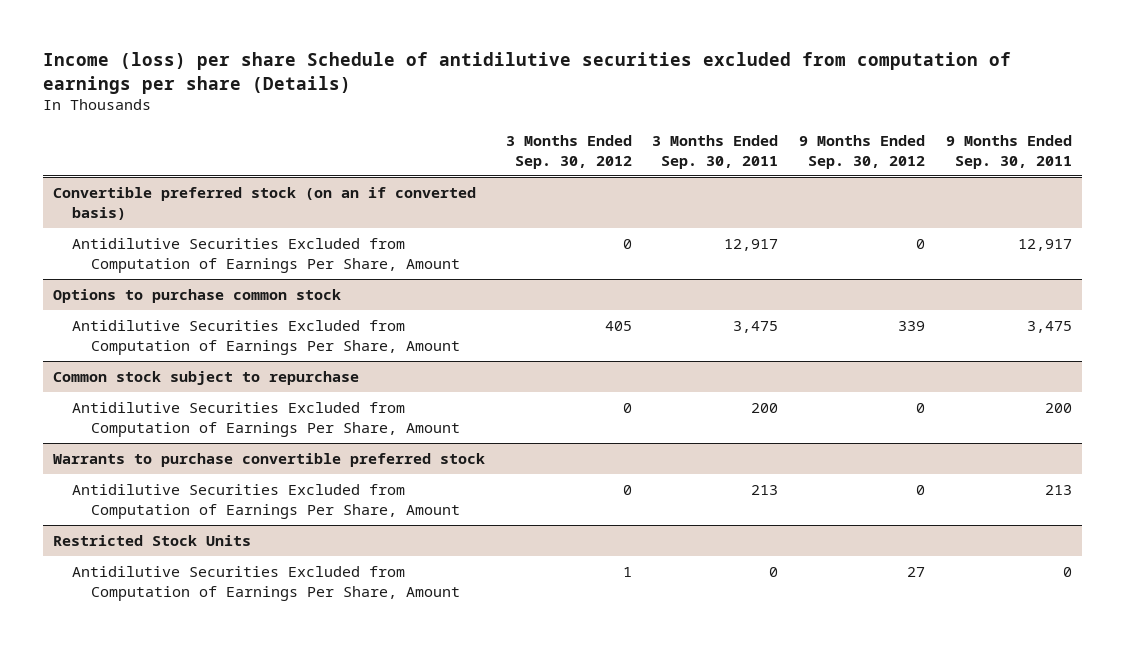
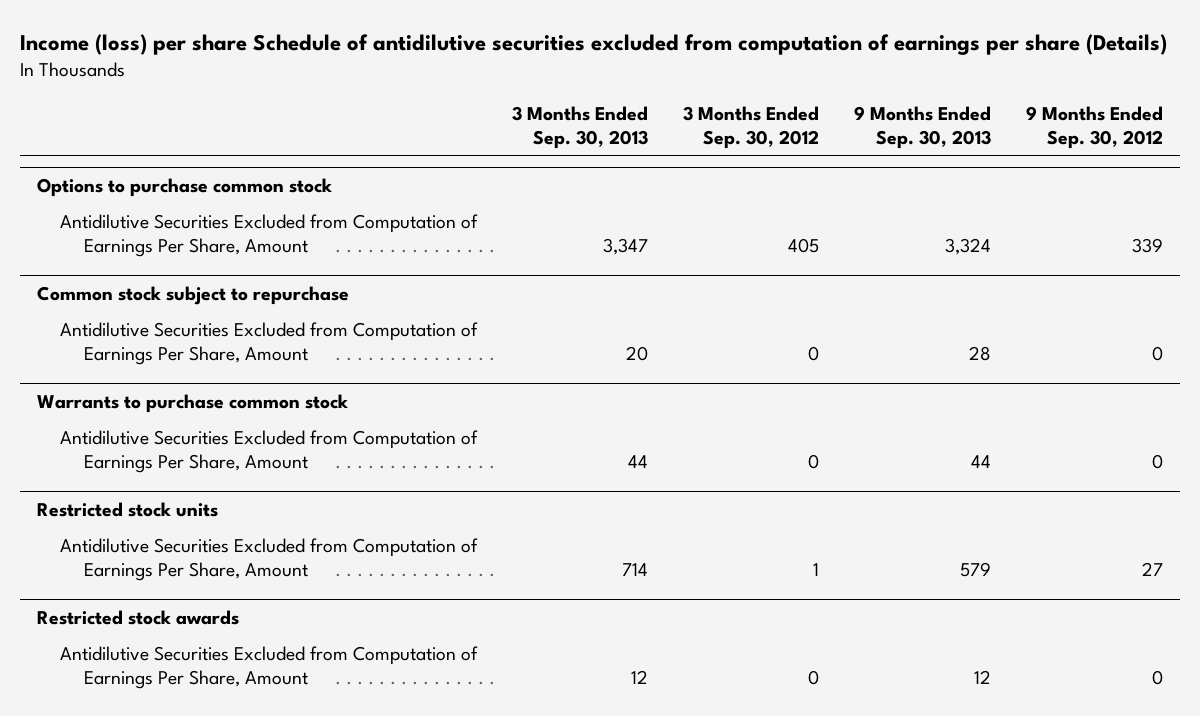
- | 3 Months Ended Sep. 30, 2012 | 3 Months Ended Sep. 30, 2011 | 9 Months Ended Sep. 30, 2012 | 9 Months Ended Sep. 30, 2011
+ | 3 Months Ended Sep. 30, 2013 | 3 Months Ended Sep. 30, 2012 | 9 Months Ended Sep. 30, 2013 | 9 Months Ended Sep. 30, 2012
- Convertible preferred stock (on an if converted basis)
- Antidilutive Securities Excluded from Computation of Earnings Per Share, Amount | 0 | 12,917 | 0 | 12,917
- Warrants to purchase convertible preferred stock
+ Warrants to purchase common stock
- Restricted Stock Units
+ Restricted stock units
+ Restricted stock awards
+ Antidilutive Securities Excluded from Computation of Earnings Per Share, Amount | 12 | 0 | 12 | 0

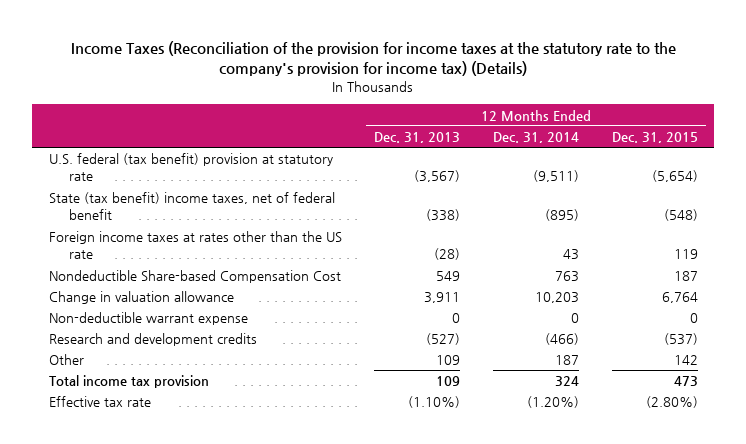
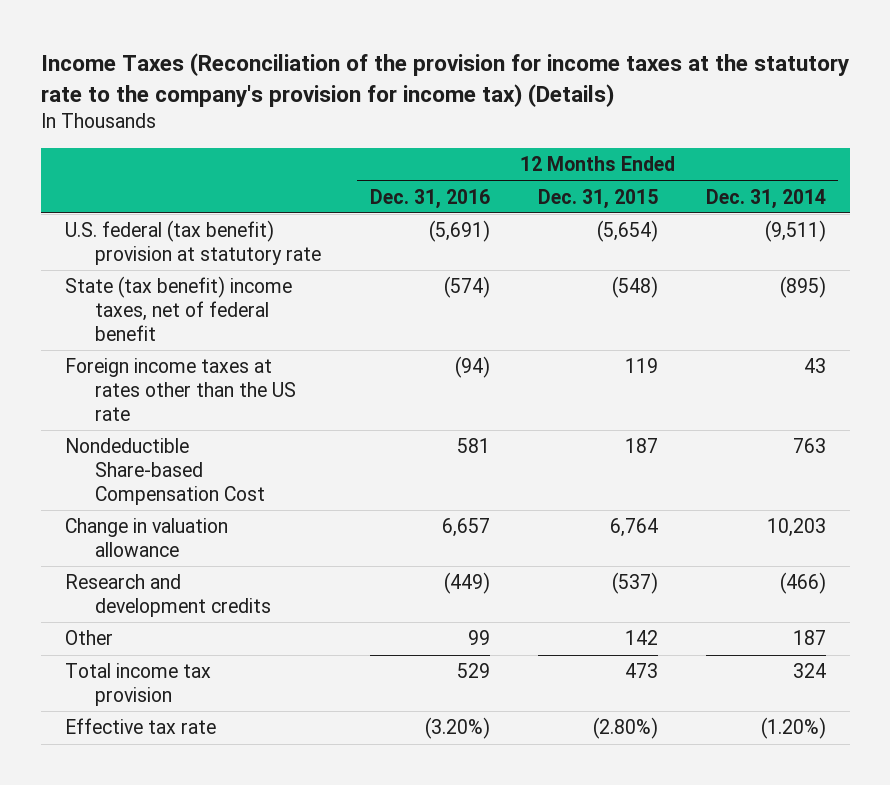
- | 12 Months Ended Dec. 31, 2013 | 12 Months Ended Dec. 31, 2014 | 12 Months Ended Dec. 31, 2015
+ | 12 Months Ended Dec. 31, 2016 | 12 Months Ended Dec. 31, 2015 | 12 Months Ended Dec. 31, 2014
- Non-deductible warrant expense | 0 | 0 | 0

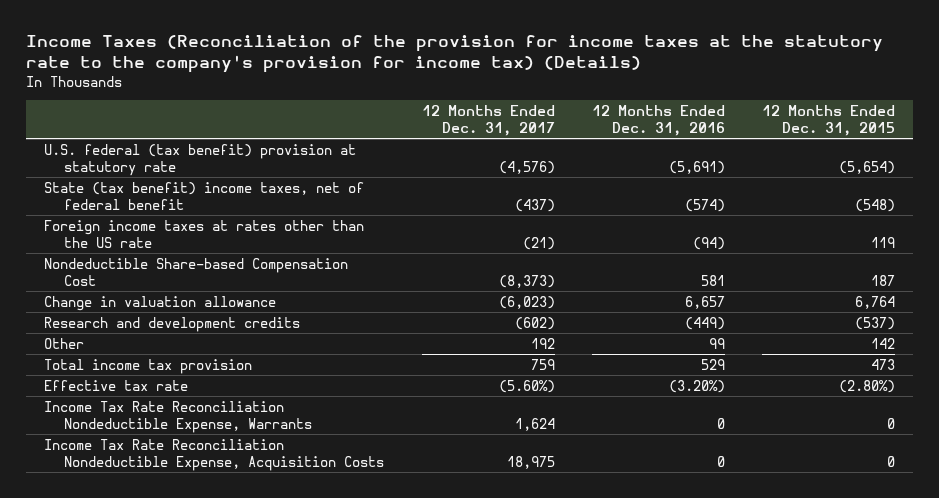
- | 12 Months Ended Dec. 31, 2016 | 12 Months Ended Dec. 31, 2015 | 12 Months Ended Dec. 31, 2014
+ | 12 Months Ended Dec. 31, 2017 | 12 Months Ended Dec. 31, 2016 | 12 Months Ended Dec. 31, 2015
+ Income Tax Rate Reconciliation Nondeductible Expense, Warrants | 1,624 | 0 | 0
+ Income Tax Rate Reconciliation Nondeductible Expense, Acquisition Costs | 18,975 | 0 | 0

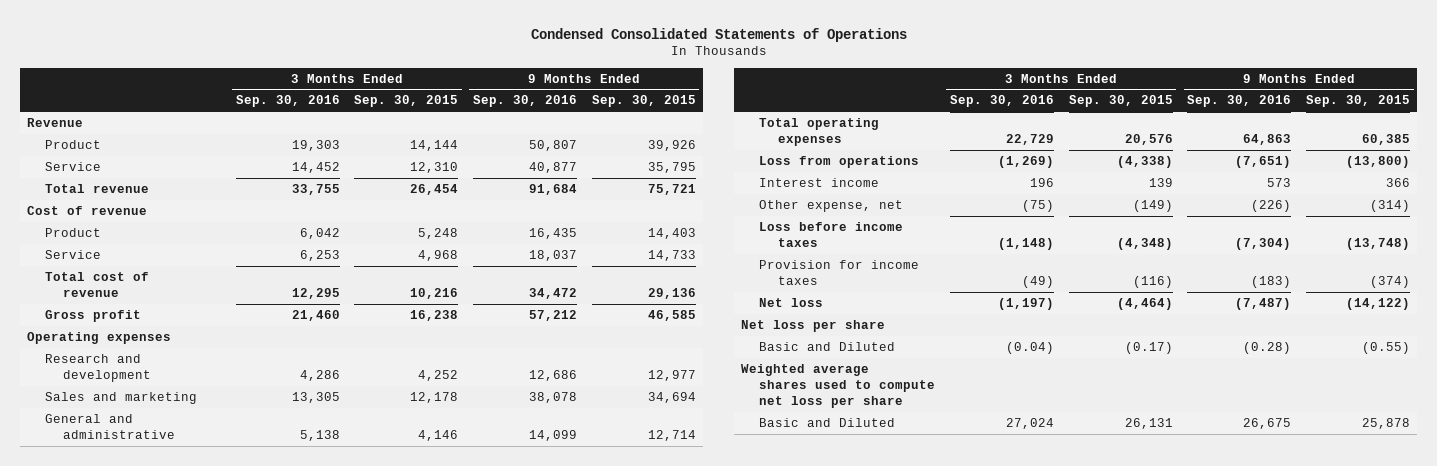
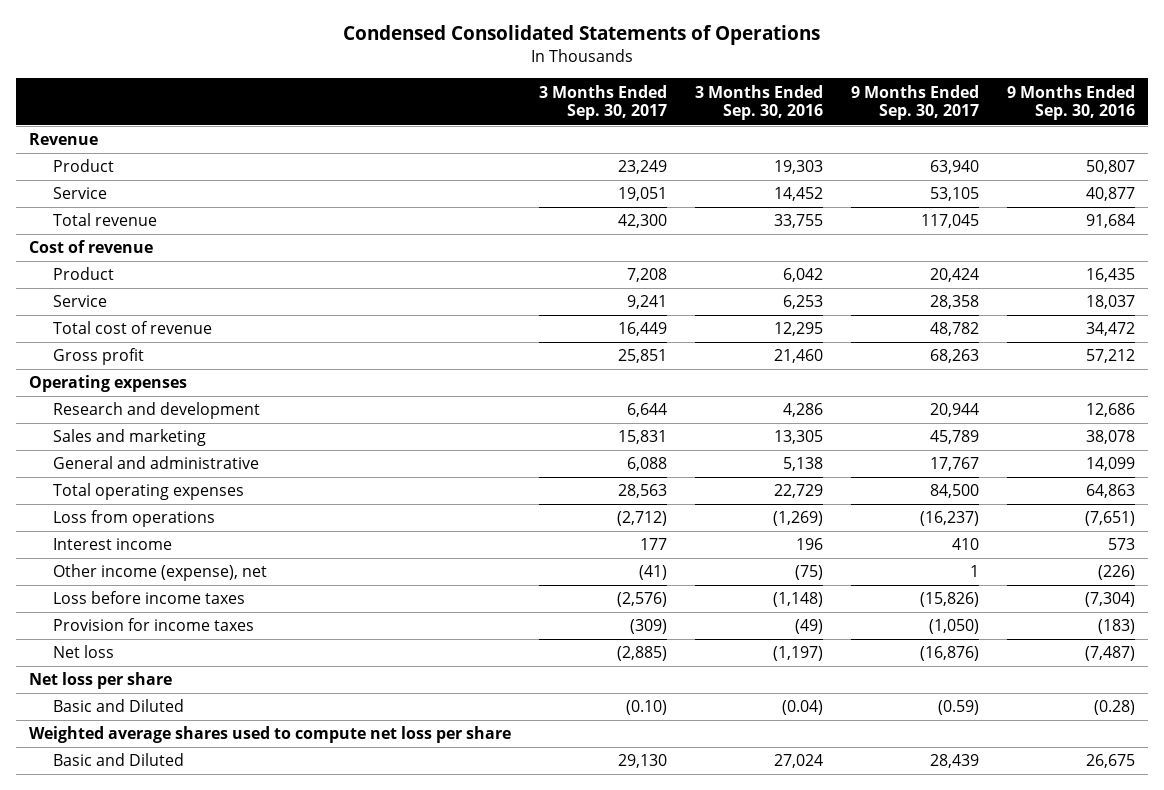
- | 3 Months Ended Sep. 30, 2016 | 3 Months Ended Sep. 30, 2015 | 9 Months Ended Sep. 30, 2016 | 9 Months Ended Sep. 30, 2015
+ | 3 Months Ended Sep. 30, 2017 | 3 Months Ended Sep. 30, 2016 | 9 Months Ended Sep. 30, 2017 | 9 Months Ended Sep. 30, 2016
- Other expense, net | (75) | (149) | (226) | (314)
+ Other income (expense), net | (41) | (75) | 1 | (226)

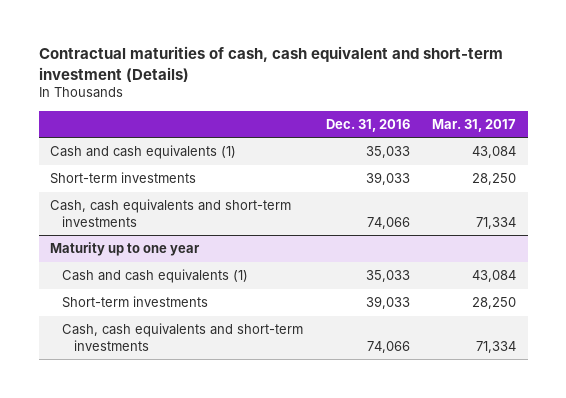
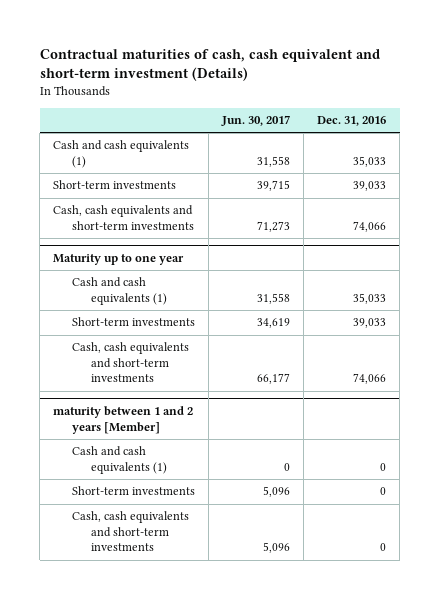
- | Dec. 31, 2016 | Mar. 31, 2017
+ | Jun. 30, 2017 | Dec. 31, 2016
+ maturity between 1 and 2 years [Member]
+ Cash and cash equivalents (1) | 0 | 0
+ Short-term investments | 5,096 | 0
+ Cash, cash equivalents and short-term investments | 5,096 | 0

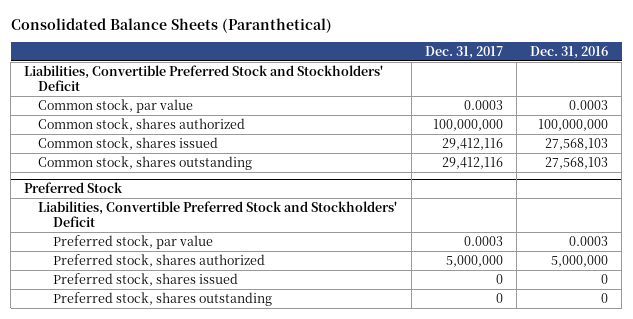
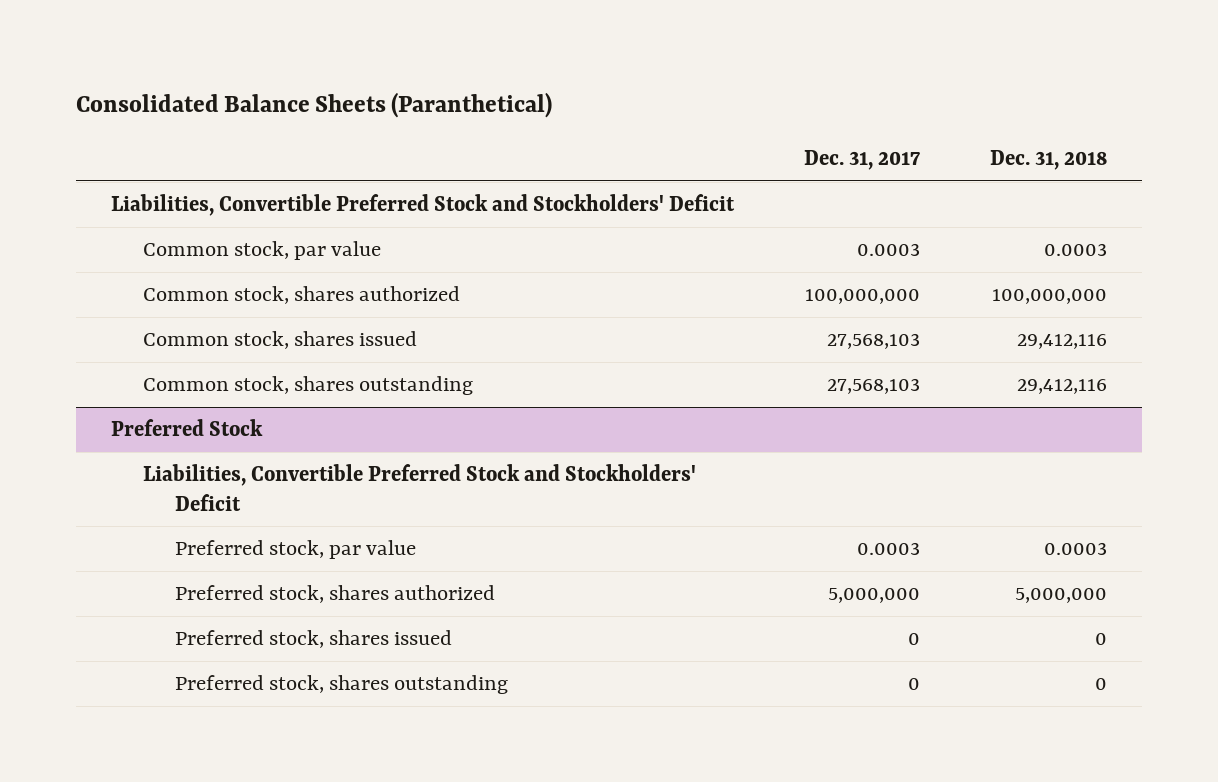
- | Dec. 31, 2017 | Dec. 31, 2016
+ | Dec. 31, 2017 | Dec. 31, 2018
- Common stock, shares issued | 29,412,116 | 27,568,103
- Common stock, shares outstanding | 29,412,116 | 27,568,103
+ Common stock, shares issued | 27,568,103 | 29,412,116
+ Common stock, shares outstanding | 27,568,103 | 29,412,116

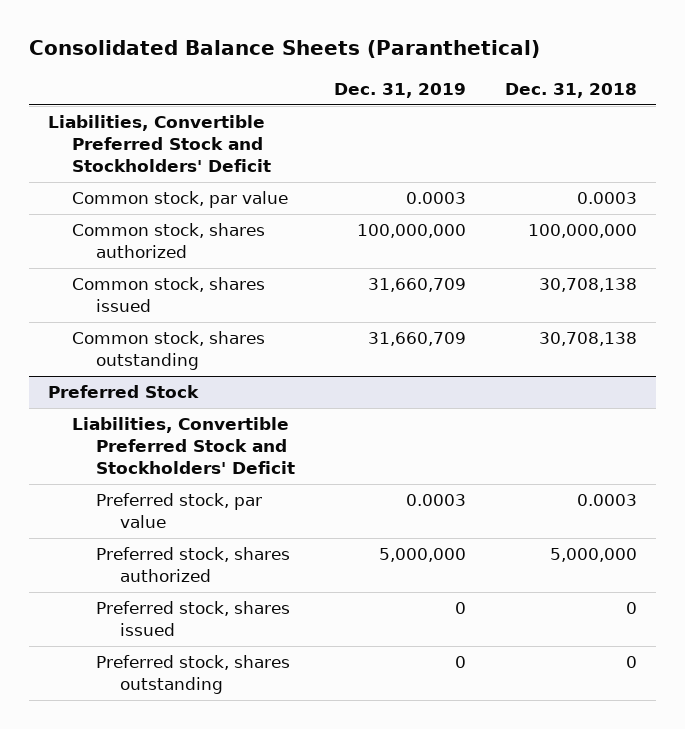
- | Dec. 31, 2017 | Dec. 31, 2018
+ | Dec. 31, 2019 | Dec. 31, 2018
- Common stock, shares issued | 27,568,103 | 29,412,116
- Common stock, shares outstanding | 27,568,103 | 29,412,116
+ Common stock, shares issued | 31,660,709 | 30,708,138
+ Common stock, shares outstanding | 31,660,709 | 30,708,138

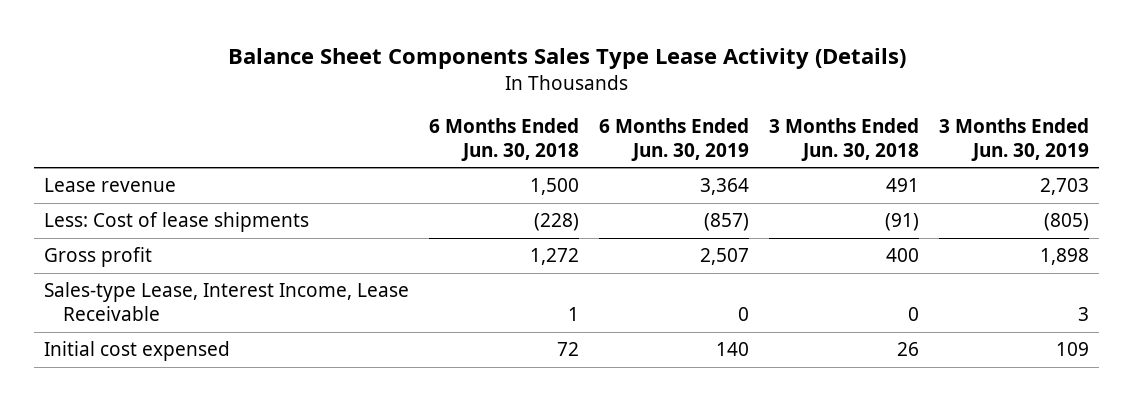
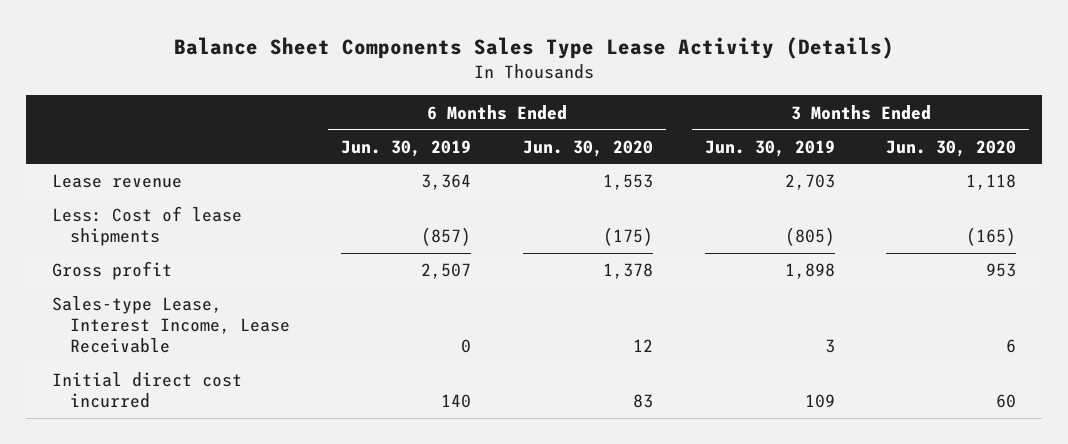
- | 6 Months Ended Jun. 30, 2018 | 6 Months Ended Jun. 30, 2019 | 3 Months Ended Jun. 30, 2018 | 3 Months Ended Jun. 30, 2019
+ | 6 Months Ended Jun. 30, 2019 | 6 Months Ended Jun. 30, 2020 | 3 Months Ended Jun. 30, 2019 | 3 Months Ended Jun. 30, 2020
- Initial cost expensed | 72 | 140 | 26 | 109
+ Initial direct cost incurred | 140 | 83 | 109 | 60

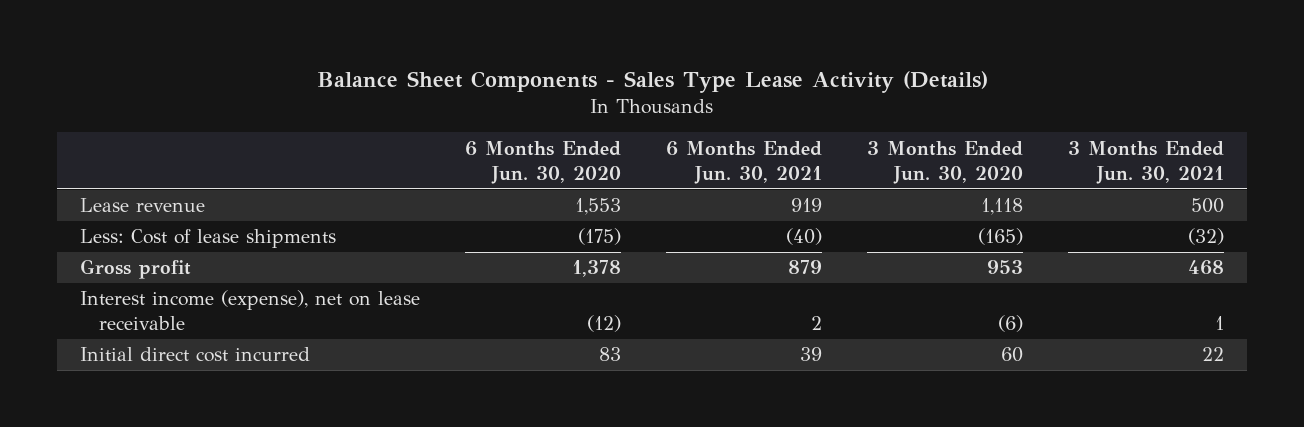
- Balance Sheet Components Sales Type Lease Activity (Details)
+ Balance Sheet Components - Sales Type Lease Activity (Details)
- | 6 Months Ended Jun. 30, 2019 | 6 Months Ended Jun. 30, 2020 | 3 Months Ended Jun. 30, 2019 | 3 Months Ended Jun. 30, 2020
+ | 6 Months Ended Jun. 30, 2020 | 6 Months Ended Jun. 30, 2021 | 3 Months Ended Jun. 30, 2020 | 3 Months Ended Jun. 30, 2021
- Sales-type Lease, Interest Income, Lease Receivable | 0 | 12 | 3 | 6
+ Interest income (expense), net on lease receivable | (12) | 2 | (6) | 1

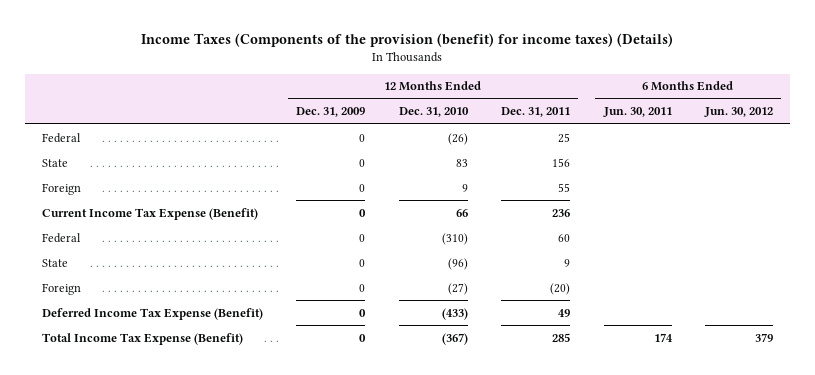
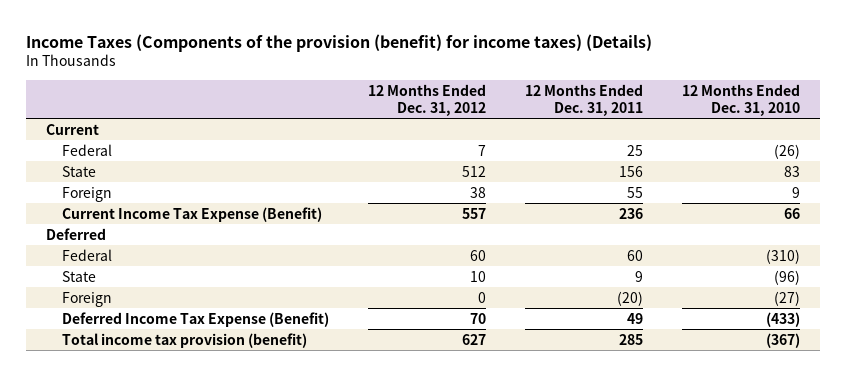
- | 12 Months Ended Dec. 31, 2009 | 12 Months Ended Dec. 31, 2010 | 12 Months Ended Dec. 31, 2011 | 6 Months Ended Jun. 30, 2011 | 6 Months Ended Jun. 30, 2012
+ | 12 Months Ended Dec. 31, 2012 | 12 Months Ended Dec. 31, 2011 | 12 Months Ended Dec. 31, 2010
+ Current
+ Deferred
- Total Income Tax Expense (Benefit) | 0 | (367) | 285 | 174 | 379
+ Total income tax provision (benefit) | 627 | 285 | (367)

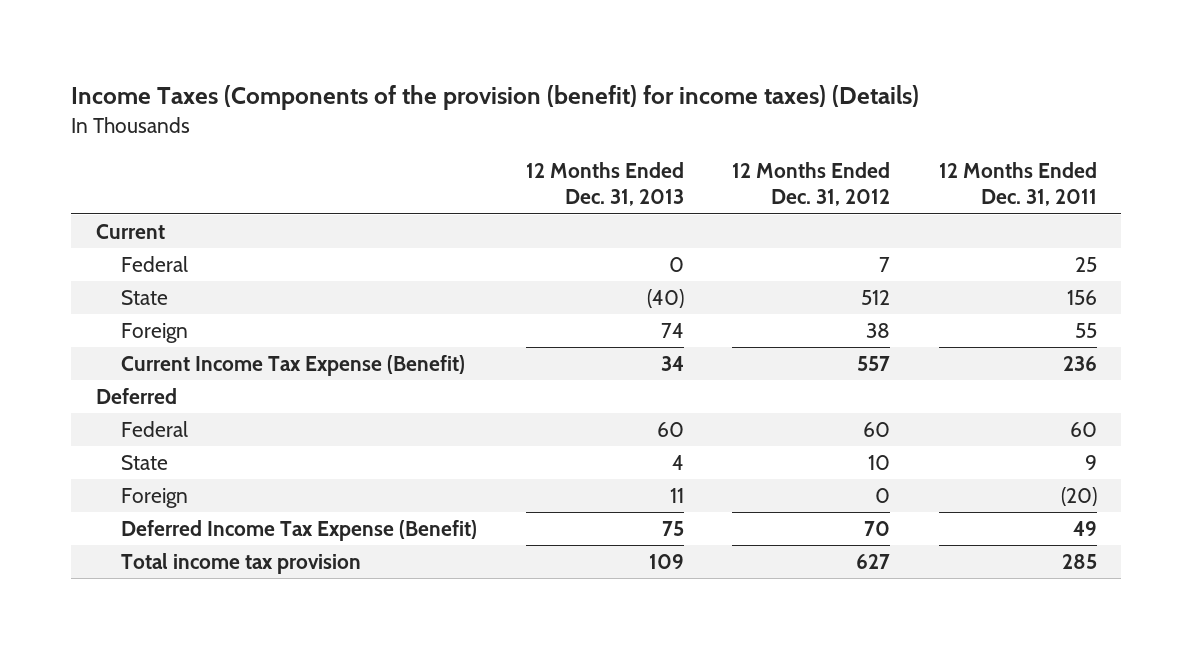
- | 12 Months Ended Dec. 31, 2012 | 12 Months Ended Dec. 31, 2011 | 12 Months Ended Dec. 31, 2010
+ | 12 Months Ended Dec. 31, 2013 | 12 Months Ended Dec. 31, 2012 | 12 Months Ended Dec. 31, 2011
- Total income tax provision (benefit) | 627 | 285 | (367)
+ Total income tax provision | 109 | 627 | 285

